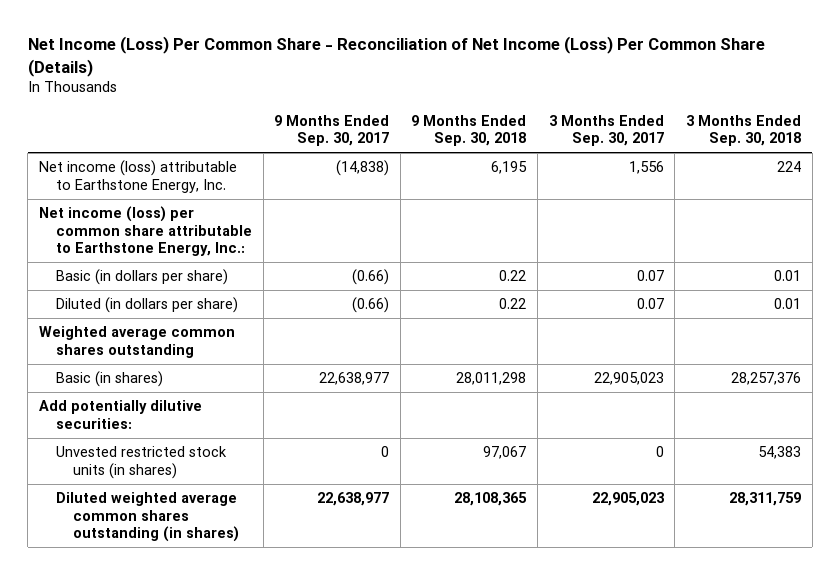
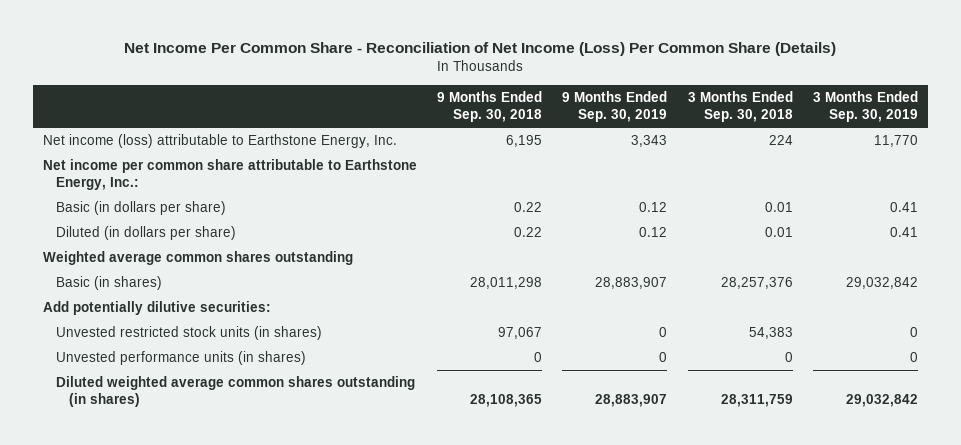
- Net Income (Loss) Per Common Share - Reconciliation of Net Income (Loss) Per Common Share (Details)
+ Net Income Per Common Share - Reconciliation of Net Income (Loss) Per Common Share (Details)
- | 9 Months Ended Sep. 30, 2017 | 9 Months Ended Sep. 30, 2018 | 3 Months Ended Sep. 30, 2017 | 3 Months Ended Sep. 30, 2018
+ | 9 Months Ended Sep. 30, 2018 | 9 Months Ended Sep. 30, 2019 | 3 Months Ended Sep. 30, 2018 | 3 Months Ended Sep. 30, 2019
- Net income (loss) per common share attributable to Earthstone Energy, Inc.:
+ Net income per common share attributable to Earthstone Energy, Inc.:
+ Unvested performance units (in shares) | 0 | 0 | 0 | 0

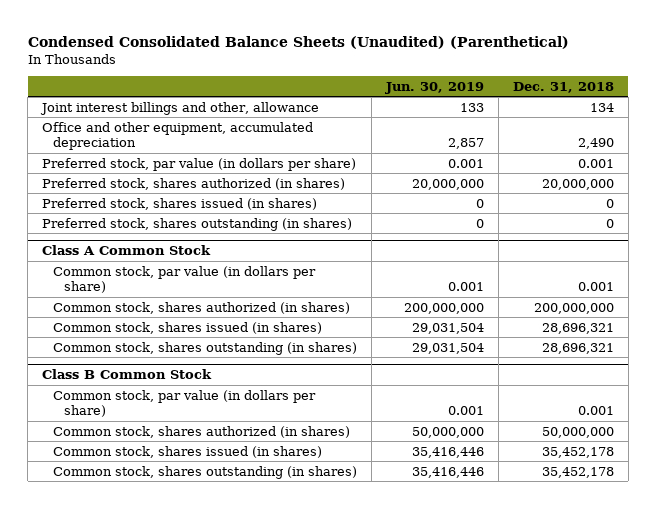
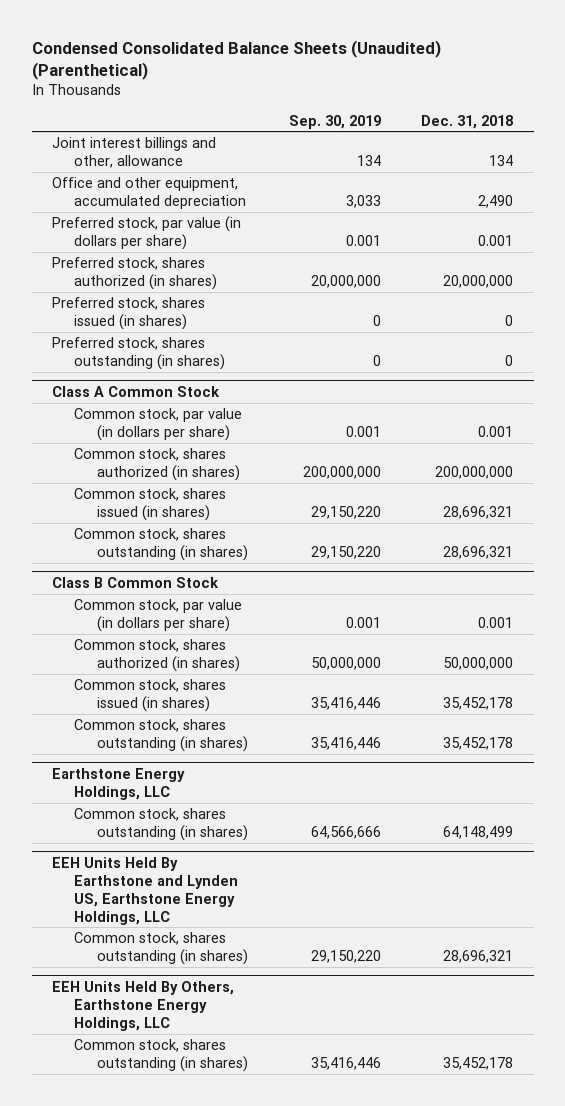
- | Jun. 30, 2019 | Dec. 31, 2018
+ | Sep. 30, 2019 | Dec. 31, 2018
+ Earthstone Energy Holdings, LLC
+ Common stock, shares outstanding (in shares) | 64,566,666 | 64,148,499
+ EEH Units Held By Earthstone and Lynden US, Earthstone Energy Holdings, LLC
+ Common stock, shares outstanding (in shares) | 29,150,220 | 28,696,321
+ EEH Units Held By Others, Earthstone Energy Holdings, LLC
+ Common stock, shares outstanding (in shares) | 35,416,446 | 35,452,178

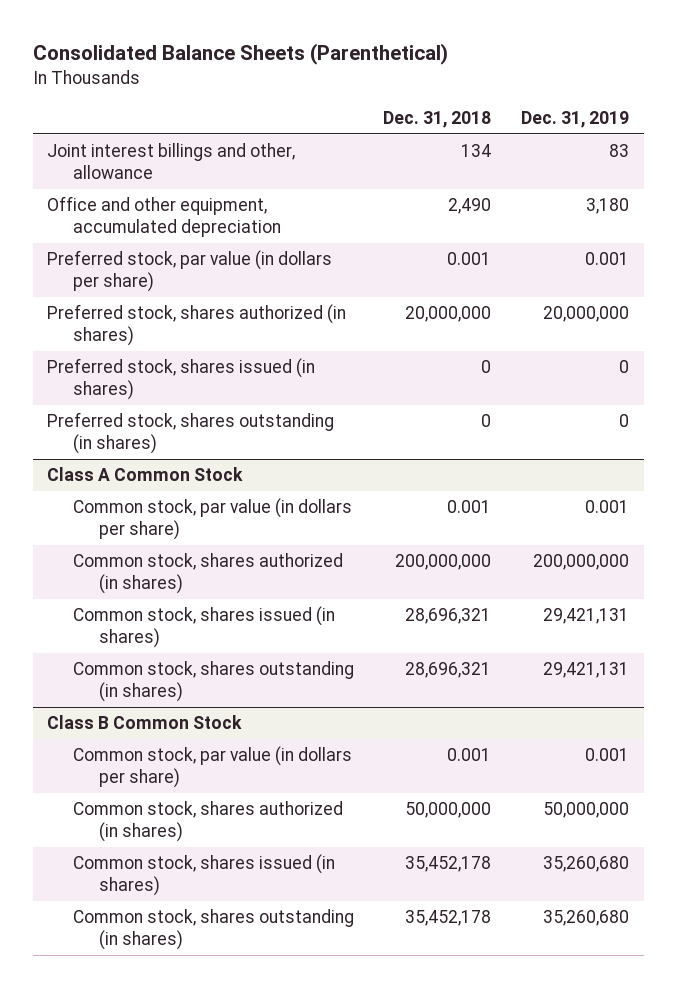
- Condensed Consolidated Balance Sheets (Unaudited) (Parenthetical)
+ Consolidated Balance Sheets (Parenthetical)
- | Sep. 30, 2019 | Dec. 31, 2018
+ | Dec. 31, 2018 | Dec. 31, 2019
- Earthstone Energy Holdings, LLC
- Common stock, shares outstanding (in shares) | 64,566,666 | 64,148,499
- EEH Units Held By Earthstone and Lynden US, Earthstone Energy Holdings, LLC
- Common stock, shares outstanding (in shares) | 29,150,220 | 28,696,321
- EEH Units Held By Others, Earthstone Energy Holdings, LLC
- Common stock, shares outstanding (in shares) | 35,416,446 | 35,452,178

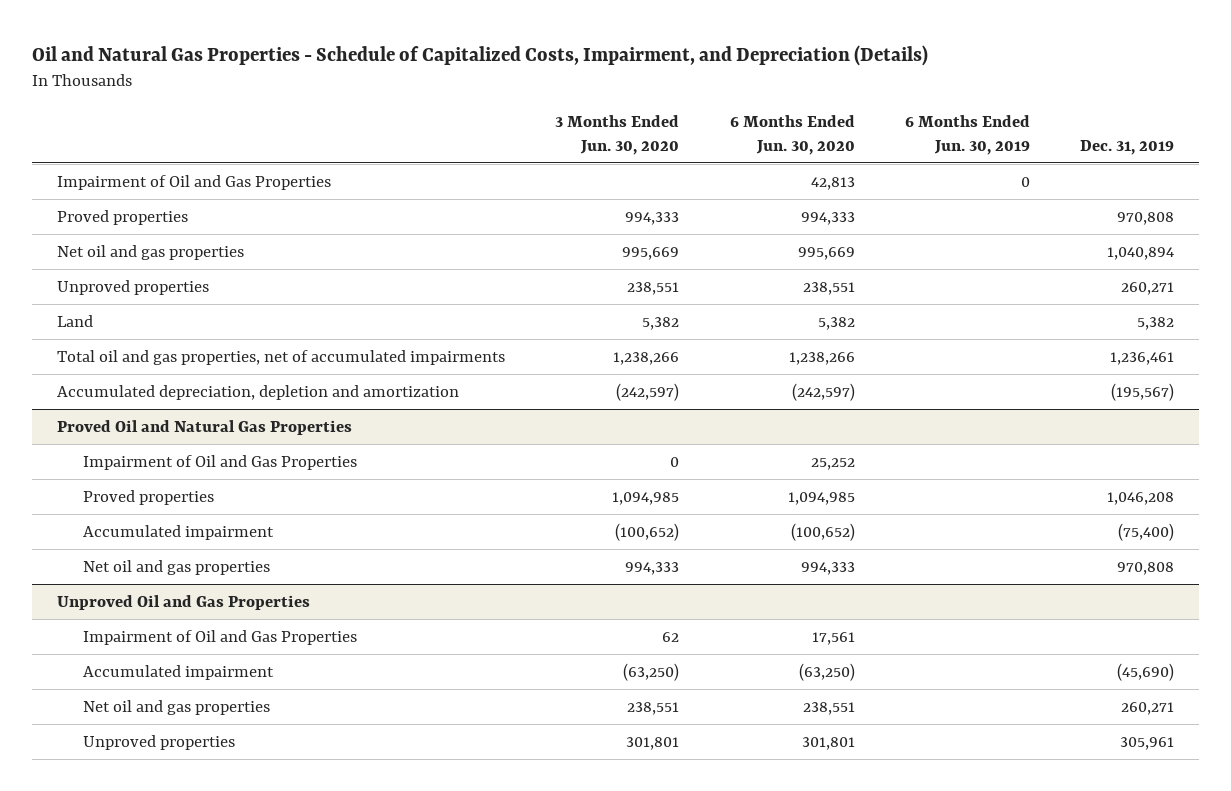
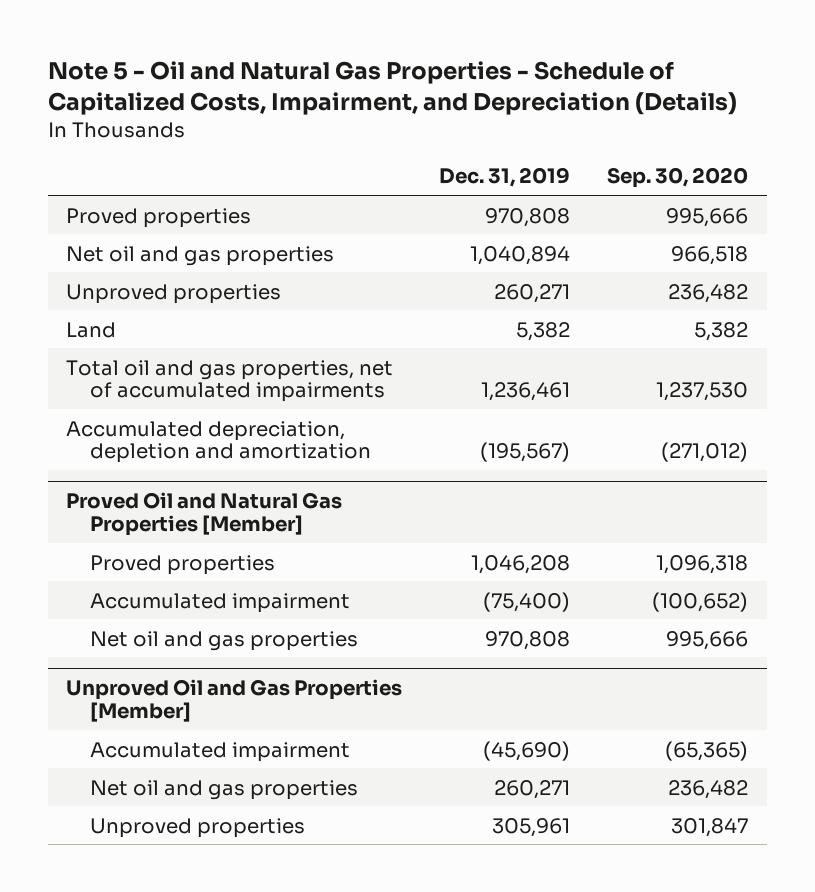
- Oil and Natural Gas Properties - Schedule of Capitalized Costs, Impairment, and Depreciation (Details)
+ Note 5 - Oil and Natural Gas Properties - Schedule of Capitalized Costs, Impairment, and Depreciation (Details)
- | 3 Months Ended Jun. 30, 2020 | 6 Months Ended Jun. 30, 2020 | 6 Months Ended Jun. 30, 2019 | Dec. 31, 2019
+ | Dec. 31, 2019 | Sep. 30, 2020
- Impairment of Oil and Gas Properties | | 42,813 | 0 |
- Proved Oil and Natural Gas Properties
- Impairment of Oil and Gas Properties | 0 | 25,252 | |
+ Proved Oil and Natural Gas Properties [Member]
- Unproved Oil and Gas Properties
- Impairment of Oil and Gas Properties | 62 | 17,561 | |
+ Unproved Oil and Gas Properties [Member]

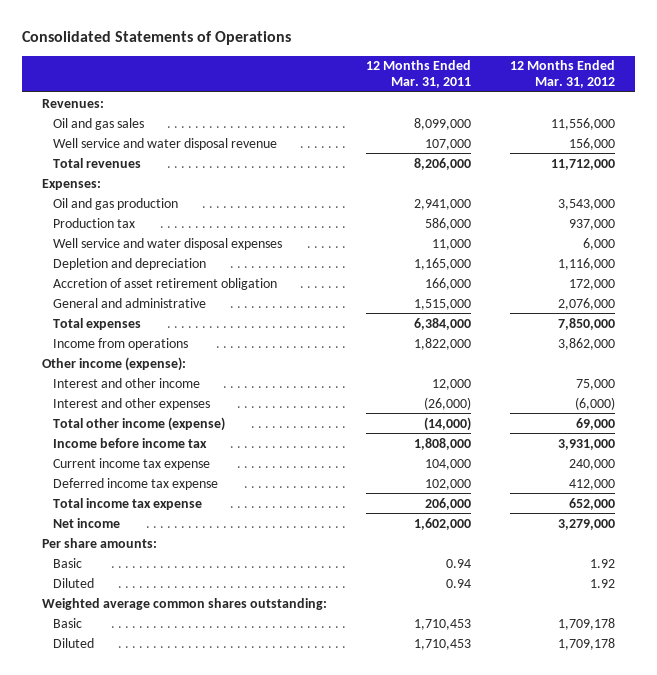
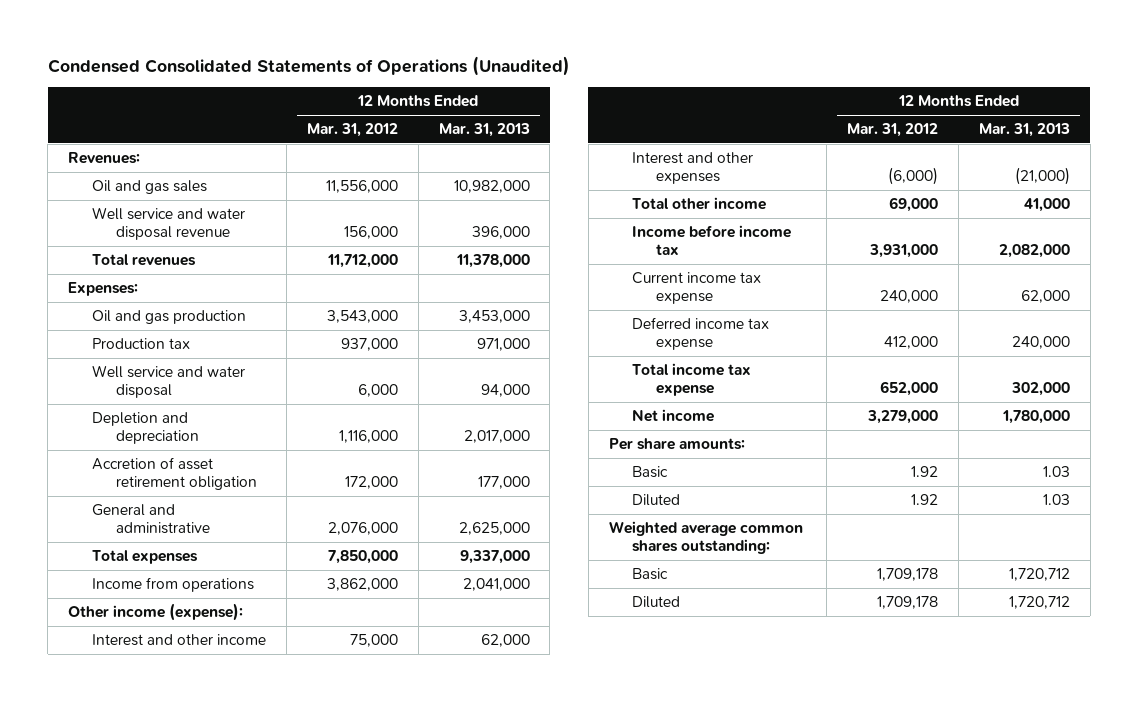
- Consolidated Statements of Operations
+ Condensed Consolidated Statements of Operations (Unaudited)
- | 12 Months Ended Mar. 31, 2011 | 12 Months Ended Mar. 31, 2012
+ | 12 Months Ended Mar. 31, 2012 | 12 Months Ended Mar. 31, 2013
- Well service and water disposal expenses | 11,000 | 6,000
+ Well service and water disposal | 6,000 | 94,000
- Total other income (expense) | (14,000) | 69,000
+ Total other income | 69,000 | 41,000

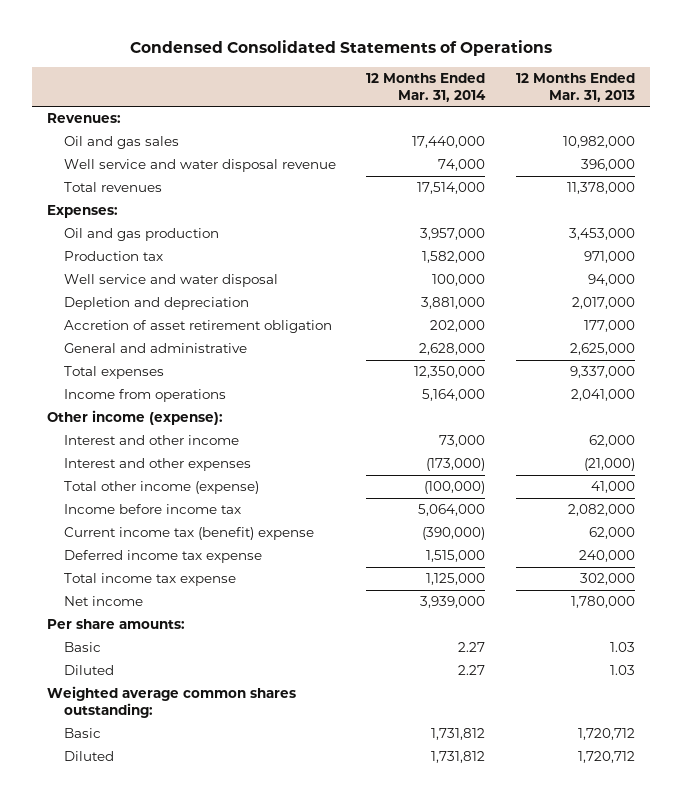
- Condensed Consolidated Statements of Operations (Unaudited)
+ Condensed Consolidated Statements of Operations
- | 12 Months Ended Mar. 31, 2012 | 12 Months Ended Mar. 31, 2013
+ | 12 Months Ended Mar. 31, 2014 | 12 Months Ended Mar. 31, 2013
- Total other income | 69,000 | 41,000
+ Total other income (expense) | (100,000) | 41,000
- Current income tax expense | 240,000 | 62,000
+ Current income tax (benefit) expense | (390,000) | 62,000

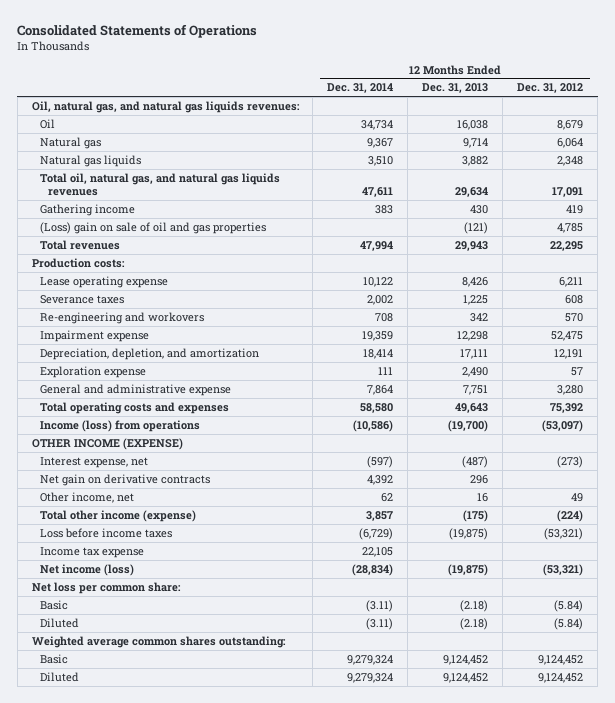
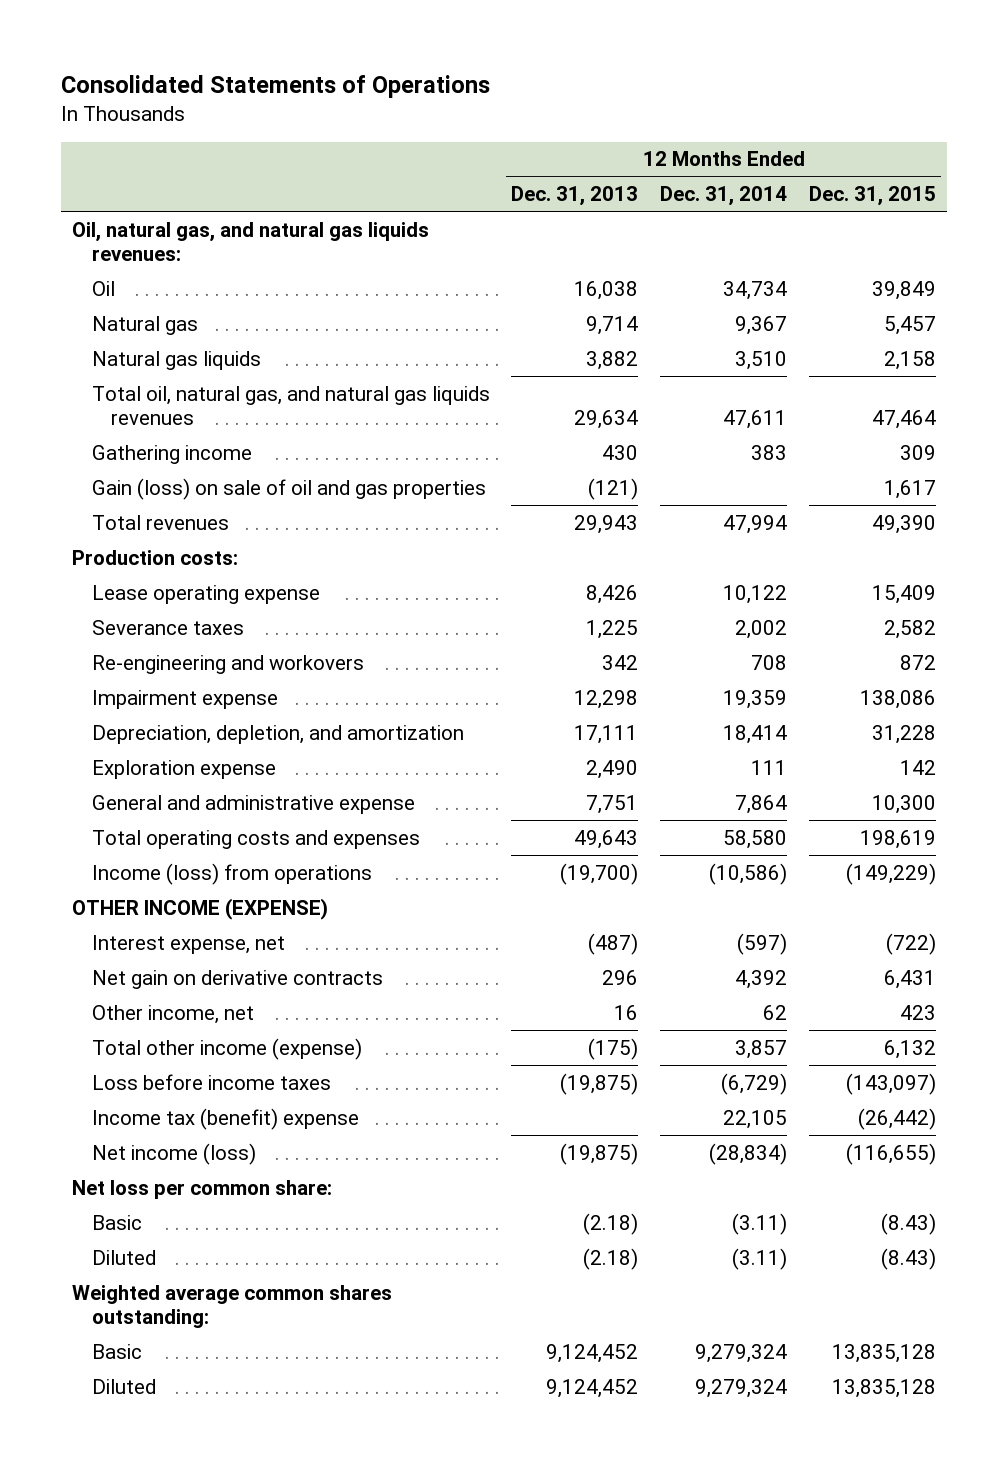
- | 12 Months Ended Dec. 31, 2014 | 12 Months Ended Dec. 31, 2013 | 12 Months Ended Dec. 31, 2012
+ | 12 Months Ended Dec. 31, 2013 | 12 Months Ended Dec. 31, 2014 | 12 Months Ended Dec. 31, 2015
- (Loss) gain on sale of oil and gas properties | | (121) | 4,785
+ Gain (loss) on sale of oil and gas properties | (121) | | 1,617
- Income tax expense | 22,105 | |
+ Income tax (benefit) expense | | 22,105 | (26,442)

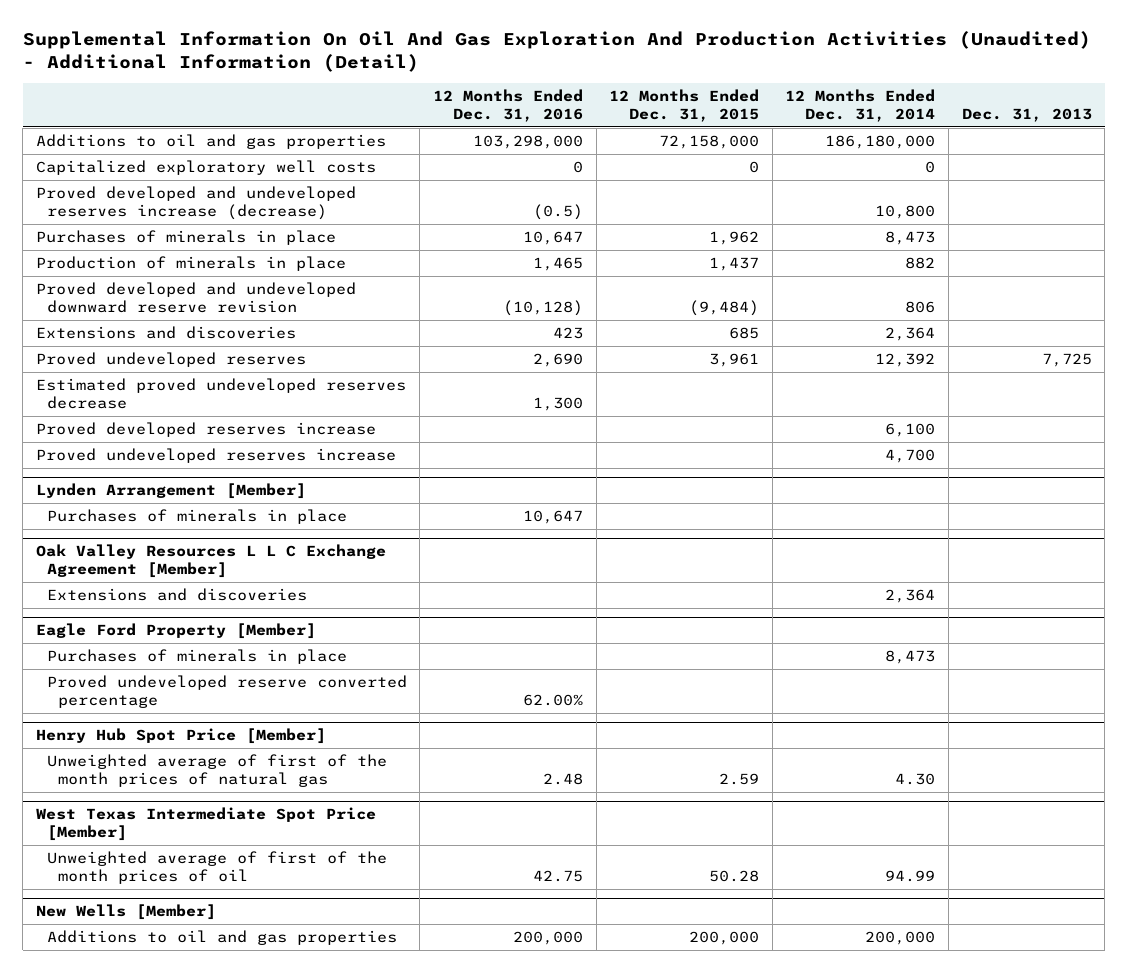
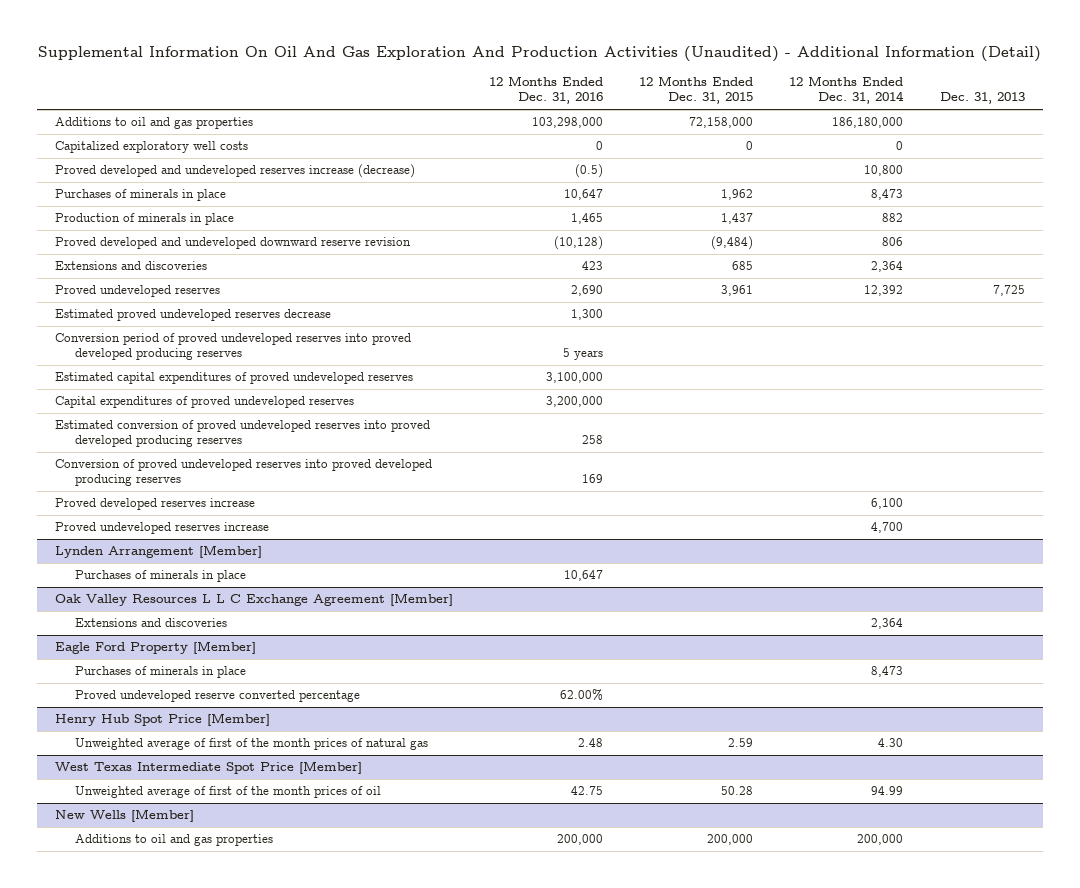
+ Conversion period of proved undeveloped reserves into proved developed producing reserves | 5 years | | |
+ Estimated capital expenditures of proved undeveloped reserves | 3,100,000 | | |
+ Capital expenditures of proved undeveloped reserves | 3,200,000 | | |
+ Estimated conversion of proved undeveloped reserves into proved developed producing reserves | 258 | | |
+ Conversion of proved undeveloped reserves into proved developed producing reserves | 169 | | |

